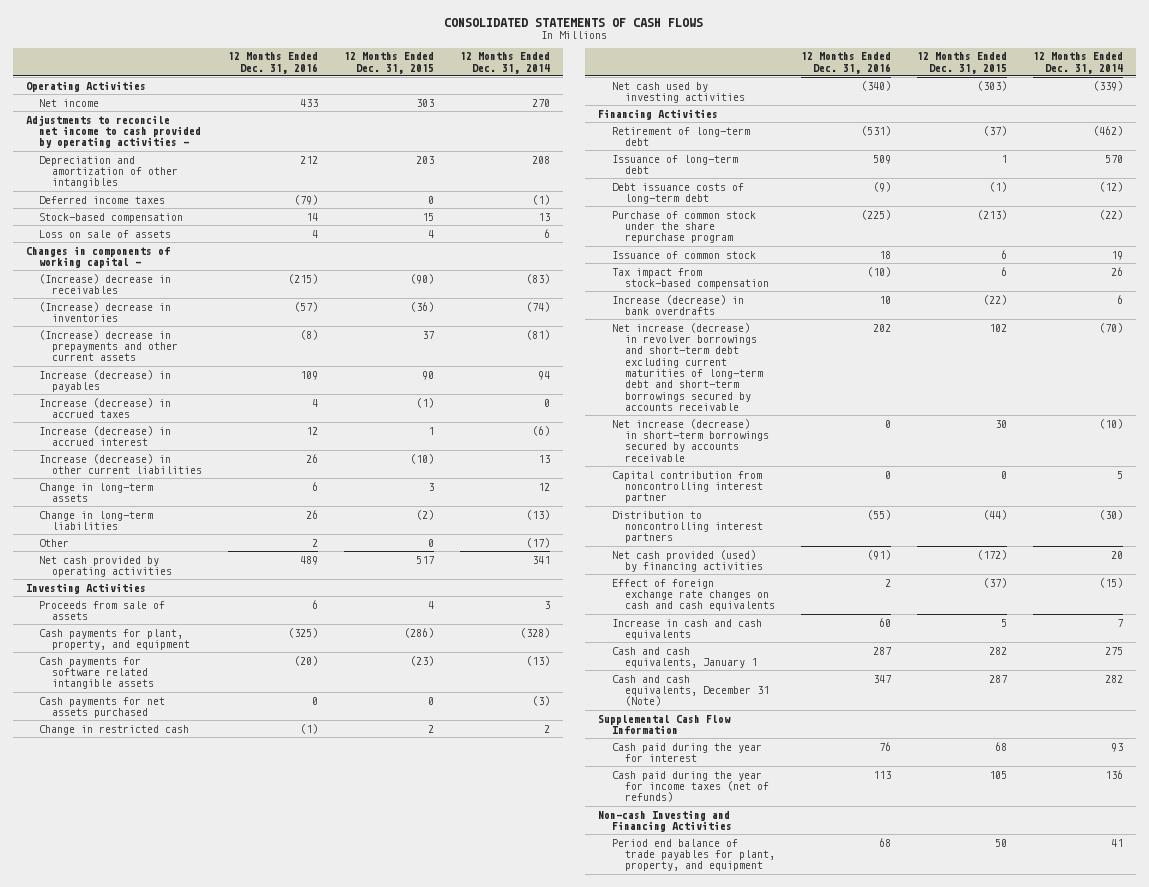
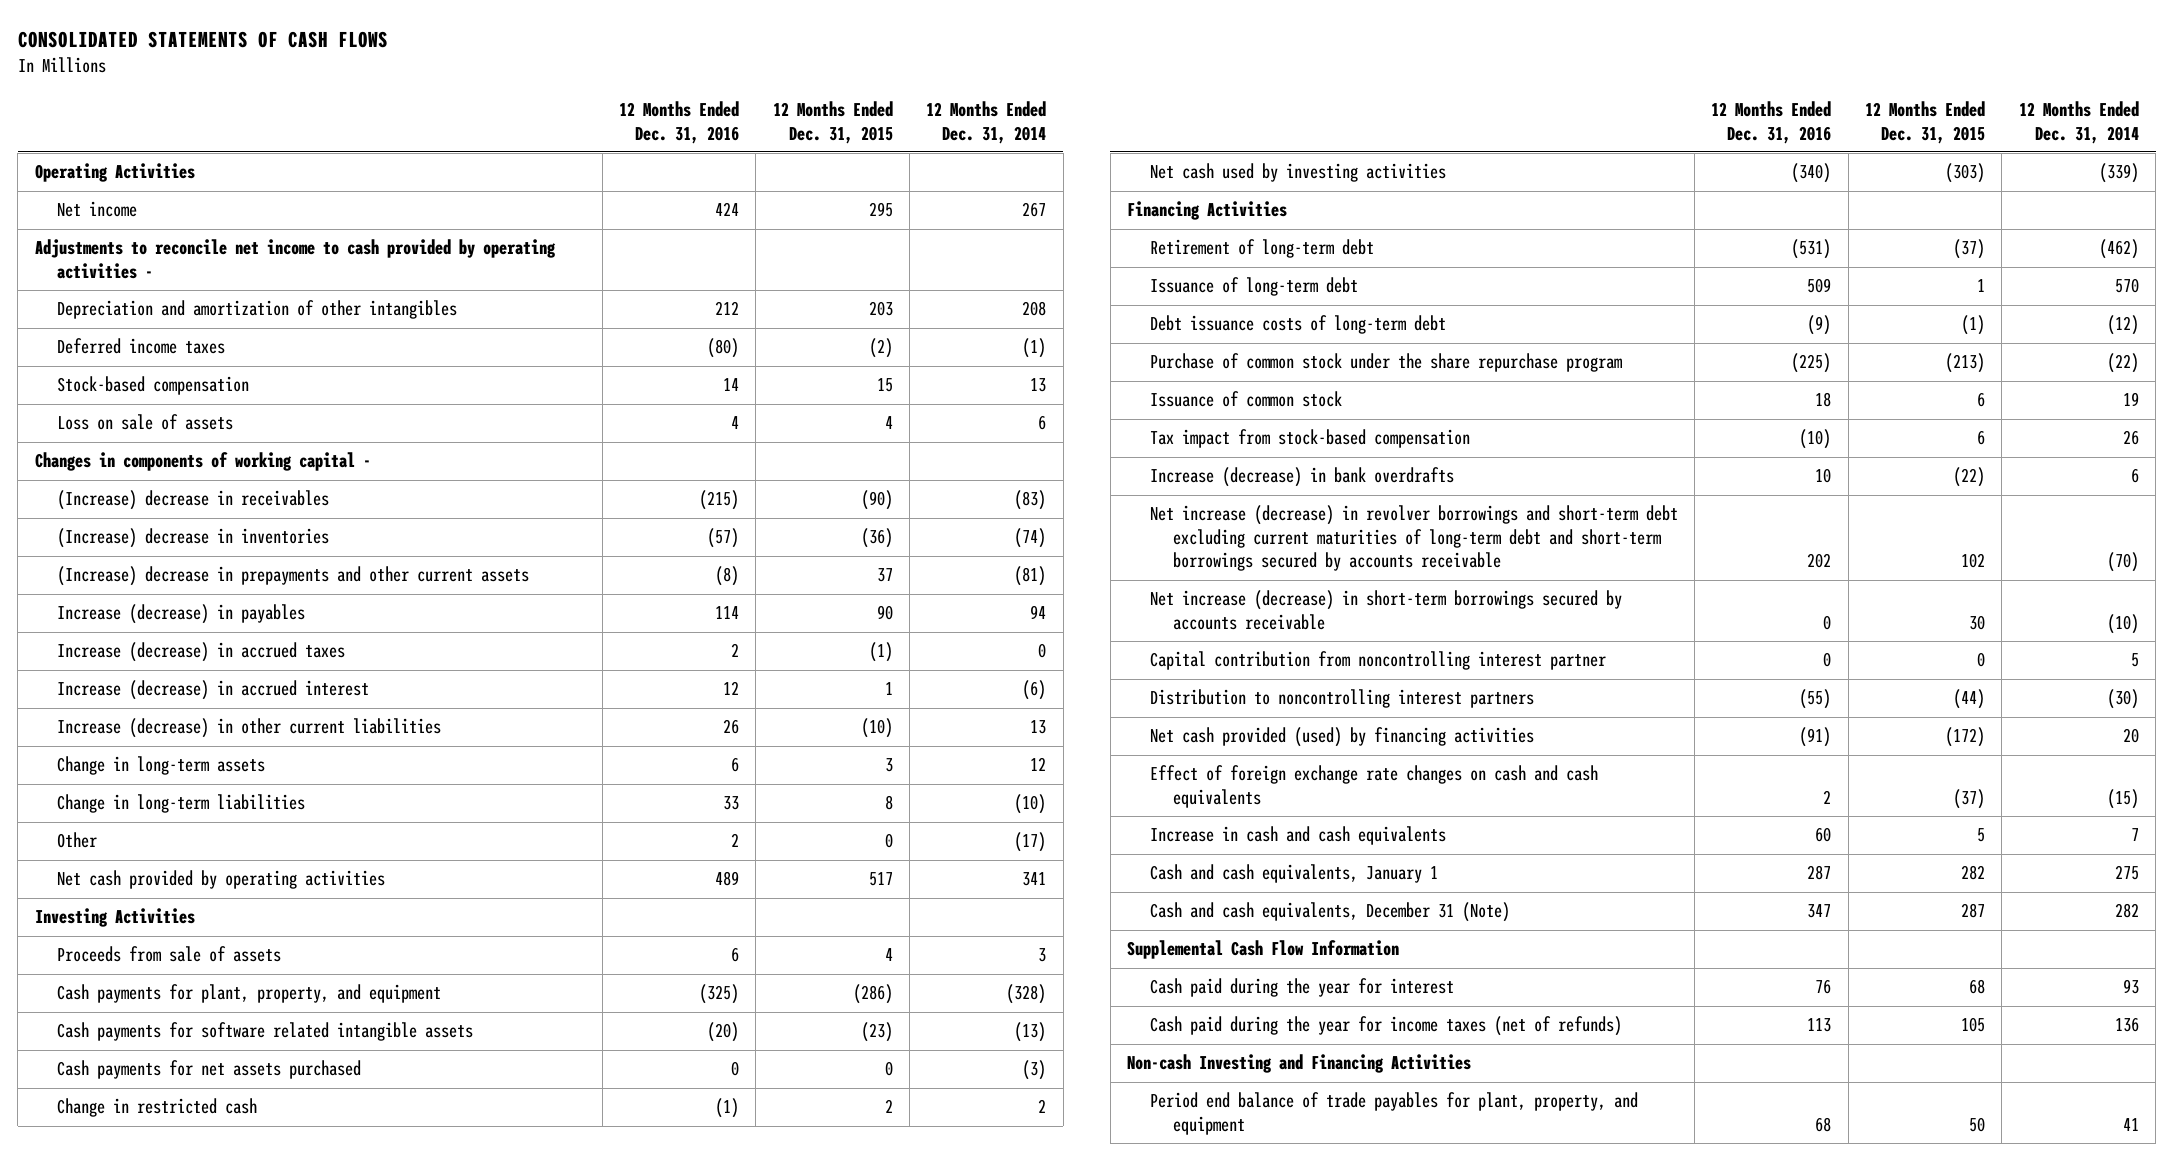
- Net income | 433 | 303 | 270
+ Net income | 424 | 295 | 267
- Deferred income taxes | (79) | 0 | (1)
+ Deferred income taxes | (80) | (2) | (1)
- Increase (decrease) in payables | 109 | 90 | 94
- Increase (decrease) in accrued taxes | 4 | (1) | 0
+ Increase (decrease) in payables | 114 | 90 | 94
+ Increase (decrease) in accrued taxes | 2 | (1) | 0
- Change in long-term liabilities | 26 | (2) | (13)
+ Change in long-term liabilities | 33 | 8 | (10)

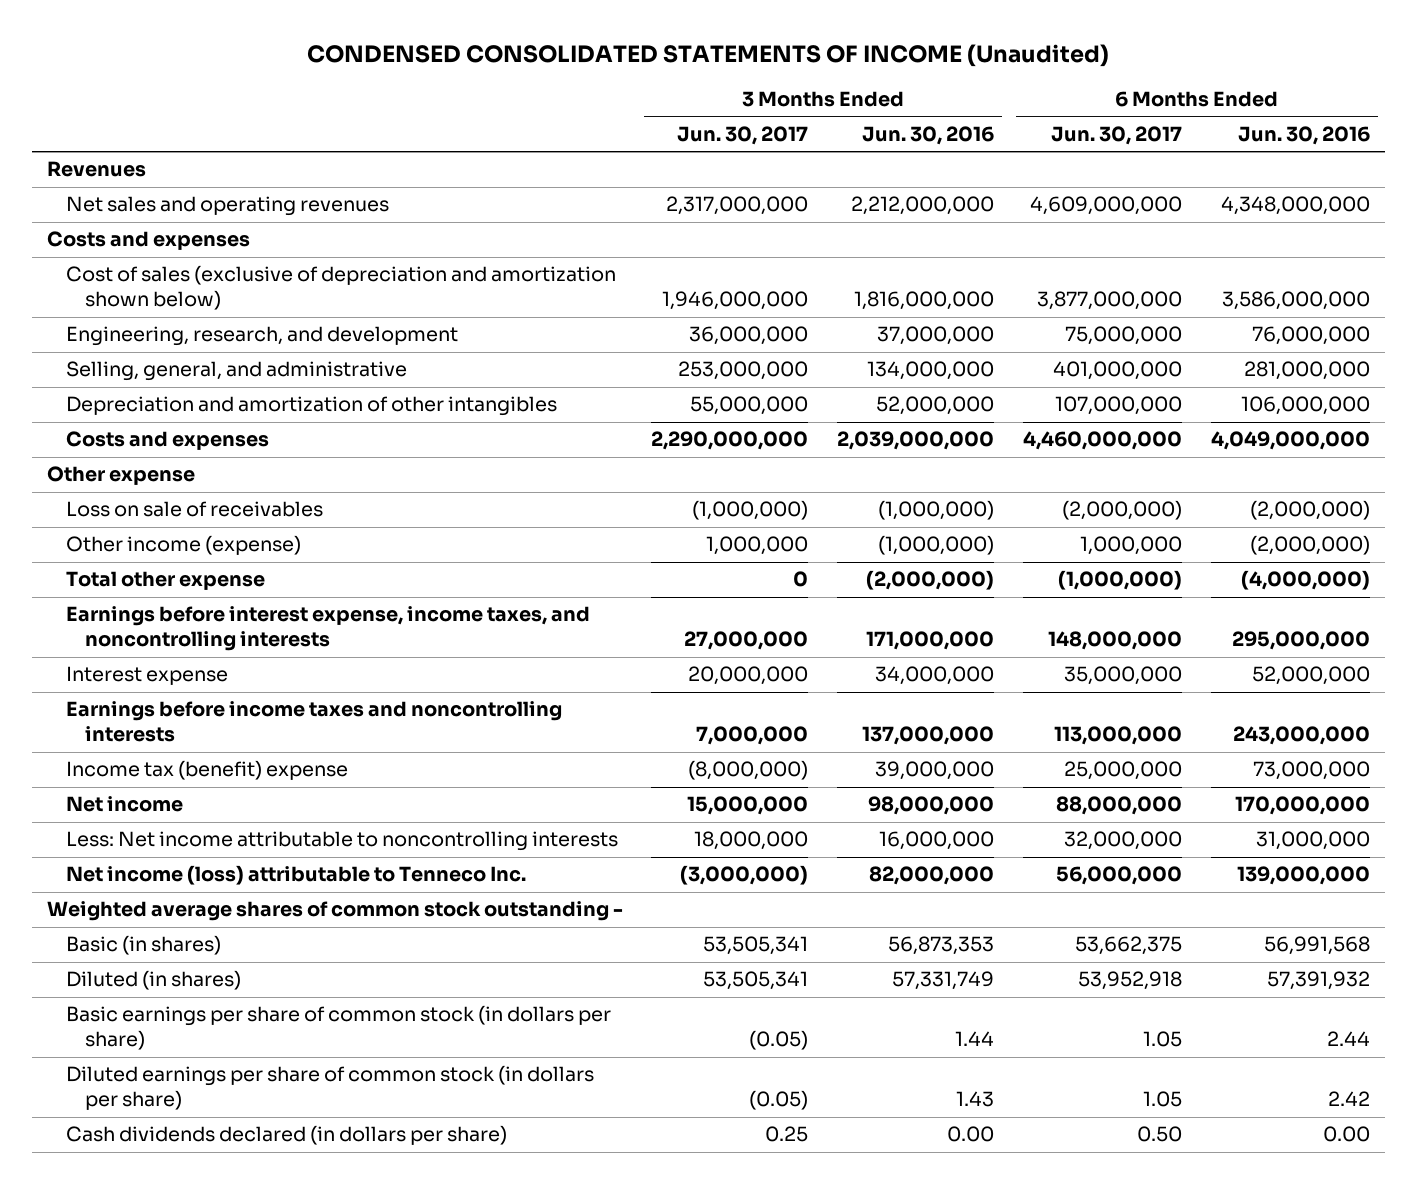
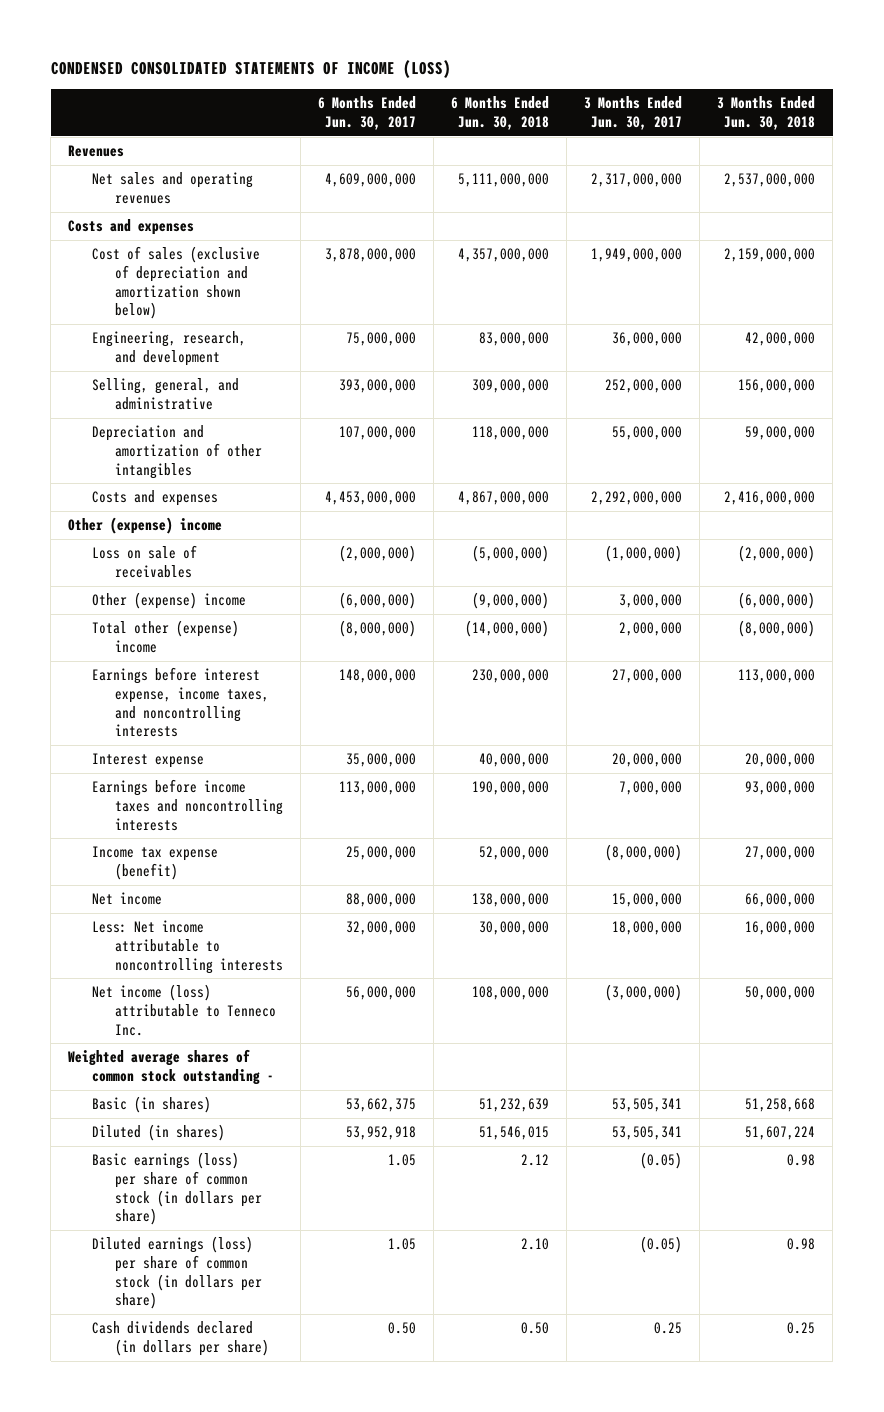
- CONDENSED CONSOLIDATED STATEMENTS OF INCOME (Unaudited)
+ CONDENSED CONSOLIDATED STATEMENTS OF INCOME (LOSS)
- | 3 Months Ended Jun. 30, 2017 | 3 Months Ended Jun. 30, 2016 | 6 Months Ended Jun. 30, 2017 | 6 Months Ended Jun. 30, 2016
+ | 6 Months Ended Jun. 30, 2017 | 6 Months Ended Jun. 30, 2018 | 3 Months Ended Jun. 30, 2017 | 3 Months Ended Jun. 30, 2018
- Cost of sales (exclusive of depreciation and amortization shown below) | 1,946,000,000 | 1,816,000,000 | 3,877,000,000 | 3,586,000,000
+ Cost of sales (exclusive of depreciation and amortization shown below) | 3,878,000,000 | 4,357,000,000 | 1,949,000,000 | 2,159,000,000
- Selling, general, and administrative | 253,000,000 | 134,000,000 | 401,000,000 | 281,000,000
+ Selling, general, and administrative | 393,000,000 | 309,000,000 | 252,000,000 | 156,000,000
- Costs and expenses | 2,290,000,000 | 2,039,000,000 | 4,460,000,000 | 4,049,000,000
- Other expense
+ Costs and expenses | 4,453,000,000 | 4,867,000,000 | 2,292,000,000 | 2,416,000,000
+ Other (expense) income
- Other income (expense) | 1,000,000 | (1,000,000) | 1,000,000 | (2,000,000)
- Total other expense | 0 | (2,000,000) | (1,000,000) | (4,000,000)
+ Other (expense) income | (6,000,000) | (9,000,000) | 3,000,000 | (6,000,000)
+ Total other (expense) income | (8,000,000) | (14,000,000) | 2,000,000 | (8,000,000)
- Income tax (benefit) expense | (8,000,000) | 39,000,000 | 25,000,000 | 73,000,000
+ Income tax expense (benefit) | 25,000,000 | 52,000,000 | (8,000,000) | 27,000,000
- Basic earnings per share of common stock (in dollars per share) | (0.05) | 1.44 | 1.05 | 2.44
- Diluted earnings per share of common stock (in dollars per share) | (0.05) | 1.43 | 1.05 | 2.42
+ Basic earnings (loss) per share of common stock (in dollars per share) | 1.05 | 2.12 | (0.05) | 0.98
+ Diluted earnings (loss) per share of common stock (in dollars per share) | 1.05 | 2.10 | (0.05) | 0.98

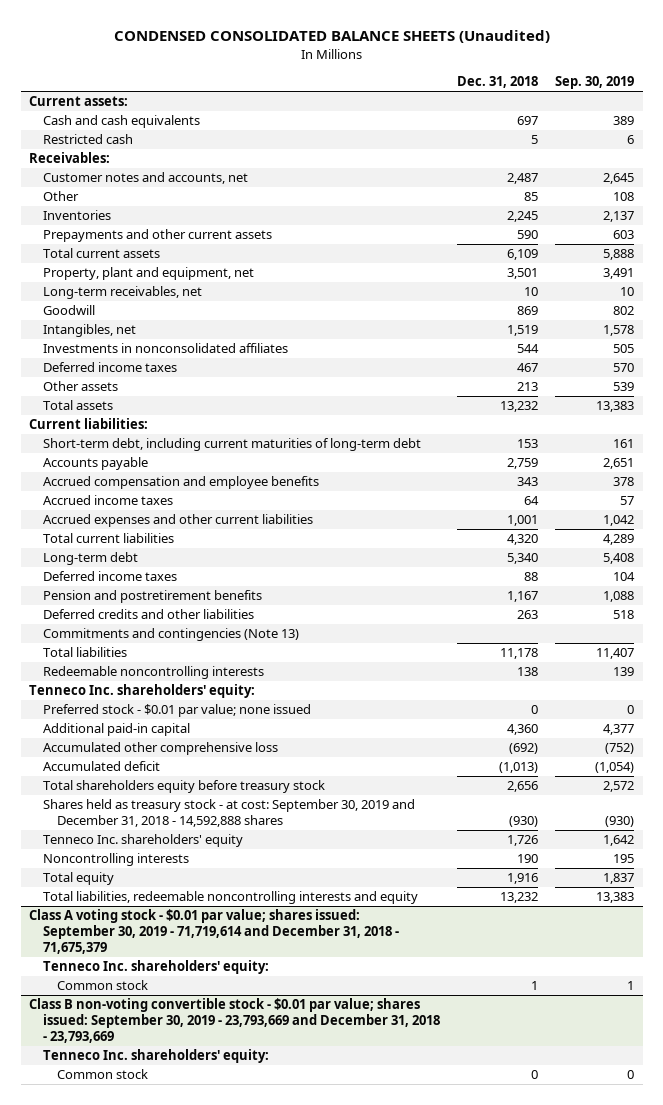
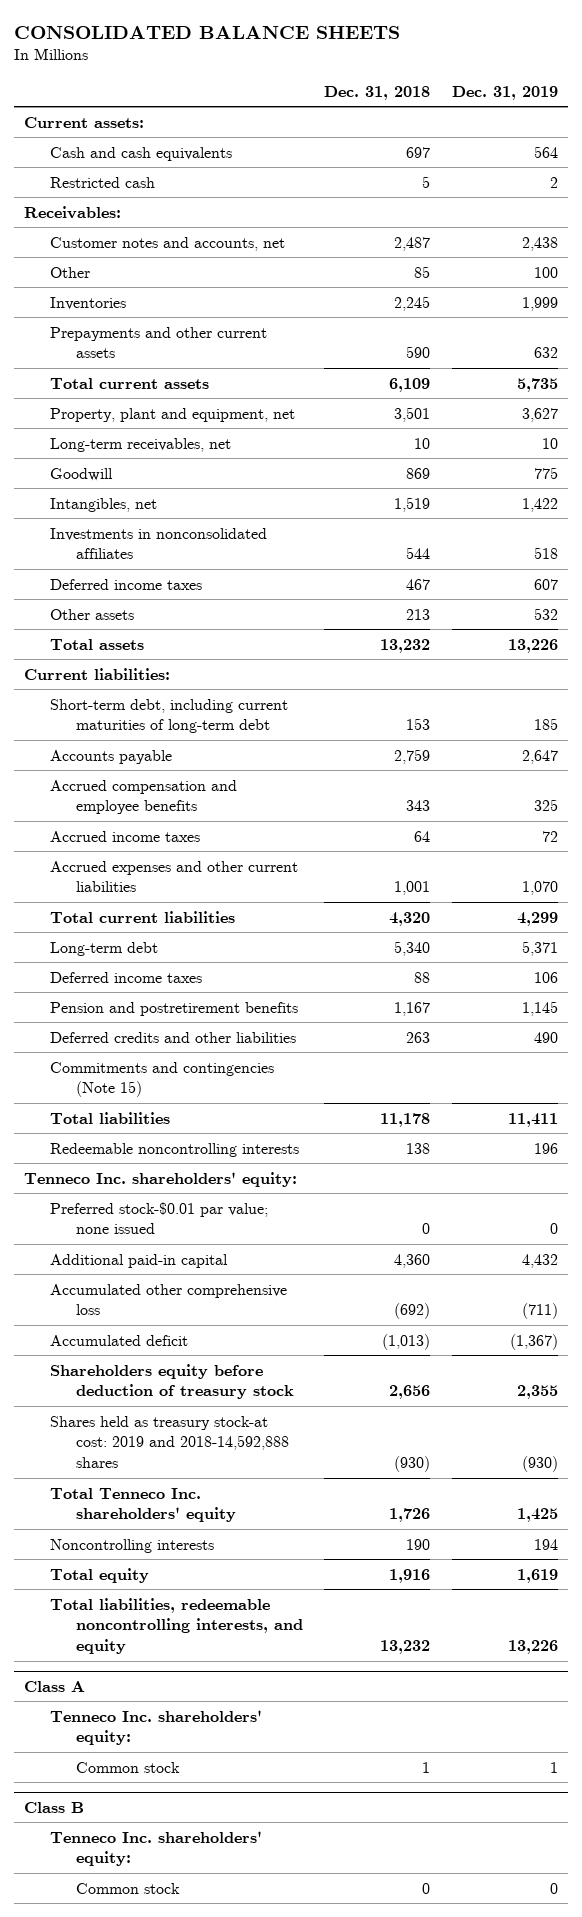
- CONDENSED CONSOLIDATED BALANCE SHEETS (Unaudited)
+ CONSOLIDATED BALANCE SHEETS
- | Dec. 31, 2018 | Sep. 30, 2019
+ | Dec. 31, 2018 | Dec. 31, 2019
- Commitments and contingencies (Note 13)
+ Commitments and contingencies (Note 15)
- Preferred stock - $0.01 par value; none issued | 0 | 0
+ Preferred stock-$0.01 par value; none issued | 0 | 0
- Total shareholders equity before treasury stock | 2,656 | 2,572
- Shares held as treasury stock - at cost: September 30, 2019 and December 31, 2018 - 14,592,888 shares | (930) | (930)
- Tenneco Inc. shareholders' equity | 1,726 | 1,642
+ Shareholders equity before deduction of treasury stock | 2,656 | 2,355
+ Shares held as treasury stock-at cost: 2019 and 2018-14,592,888 shares | (930) | (930)
+ Total Tenneco Inc. shareholders' equity | 1,726 | 1,425
- Total liabilities, redeemable noncontrolling interests and equity | 13,232 | 13,383
- Class A voting stock - $0.01 par value; shares issued: September 30, 2019 - 71,719,614 and December 31, 2018 - 71,675,379
+ Total liabilities, redeemable noncontrolling interests, and equity | 13,232 | 13,226
+ Class A
- Class B non-voting convertible stock - $0.01 par value; shares issued: September 30, 2019 - 23,793,669 and December 31, 2018 - 23,793,669
+ Class B

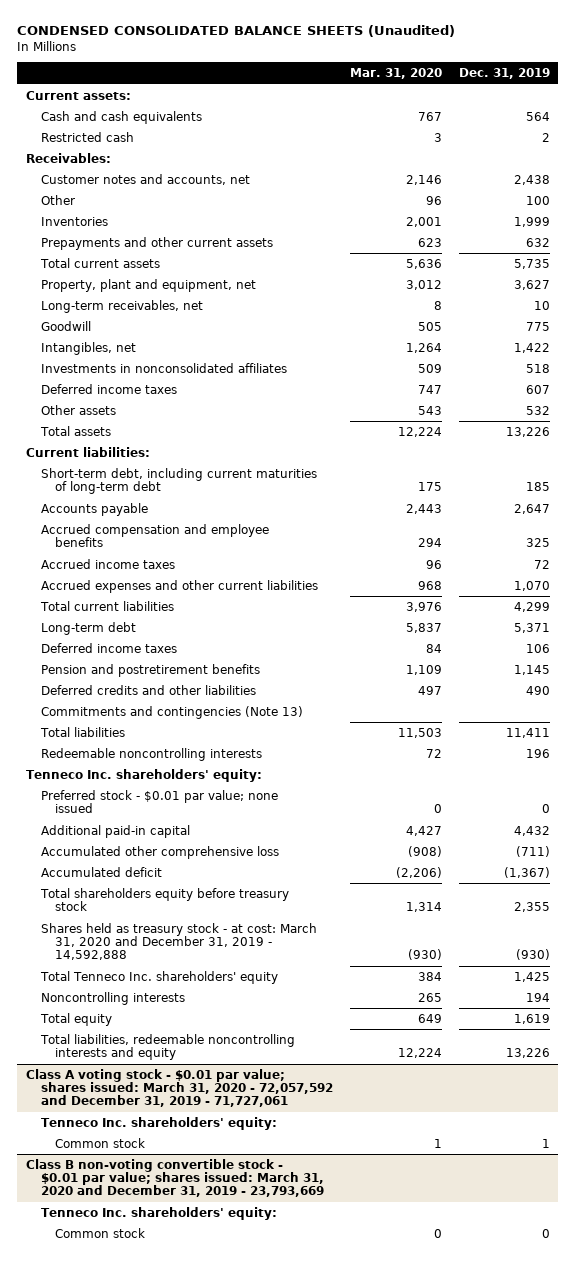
- CONSOLIDATED BALANCE SHEETS
+ CONDENSED CONSOLIDATED BALANCE SHEETS (Unaudited)
- | Dec. 31, 2018 | Dec. 31, 2019
+ | Mar. 31, 2020 | Dec. 31, 2019
- Commitments and contingencies (Note 15)
+ Commitments and contingencies (Note 13)
- Preferred stock-$0.01 par value; none issued | 0 | 0
+ Preferred stock - $0.01 par value; none issued | 0 | 0
- Shareholders equity before deduction of treasury stock | 2,656 | 2,355
- Shares held as treasury stock-at cost: 2019 and 2018-14,592,888 shares | (930) | (930)
+ Total shareholders equity before treasury stock | 1,314 | 2,355
+ Shares held as treasury stock - at cost: March 31, 2020 and December 31, 2019 - 14,592,888 | (930) | (930)
- Total liabilities, redeemable noncontrolling interests, and equity | 13,232 | 13,226
- Class A
+ Total liabilities, redeemable noncontrolling interests and equity | 12,224 | 13,226
+ Class A voting stock - $0.01 par value; shares issued: March 31, 2020 - 72,057,592 and December 31, 2019 - 71,727,061
- Class B
+ Class B non-voting convertible stock - $0.01 par value; shares issued: March 31, 2020 and December 31, 2019 - 23,793,669

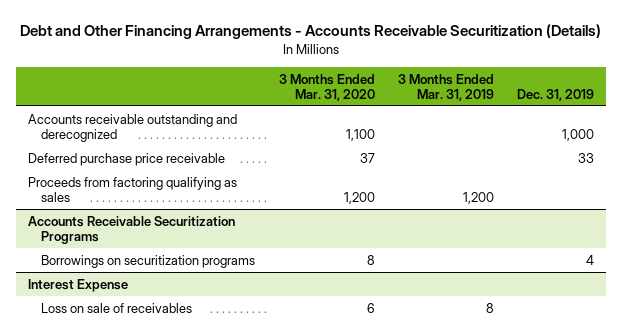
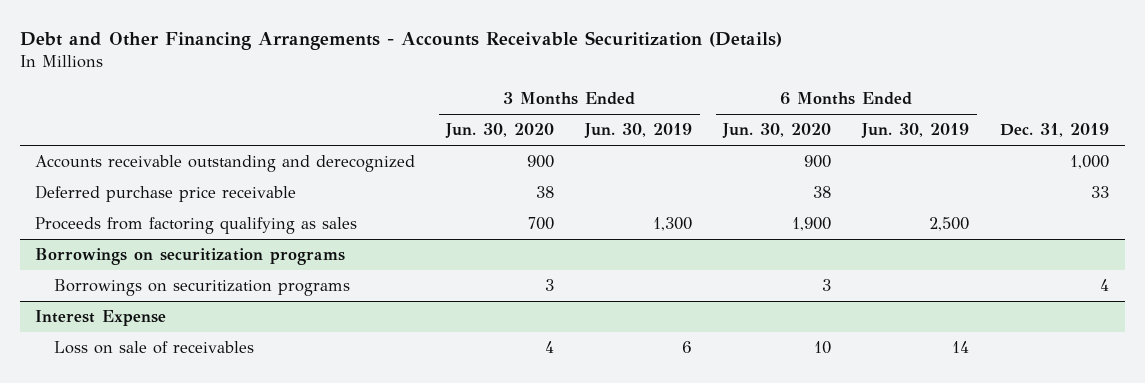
- | 3 Months Ended Mar. 31, 2020 | 3 Months Ended Mar. 31, 2019 | Dec. 31, 2019
+ | 3 Months Ended Jun. 30, 2020 | 3 Months Ended Jun. 30, 2019 | 6 Months Ended Jun. 30, 2020 | 6 Months Ended Jun. 30, 2019 | Dec. 31, 2019
- Accounts Receivable Securitization Programs
+ Borrowings on securitization programs

